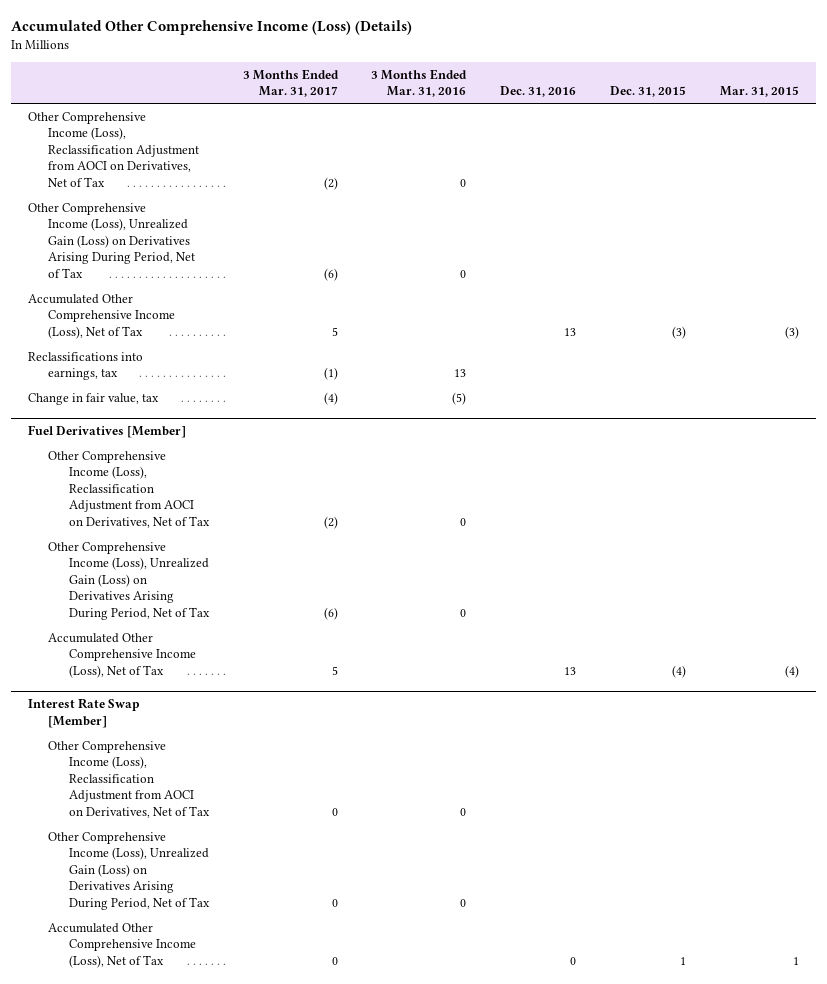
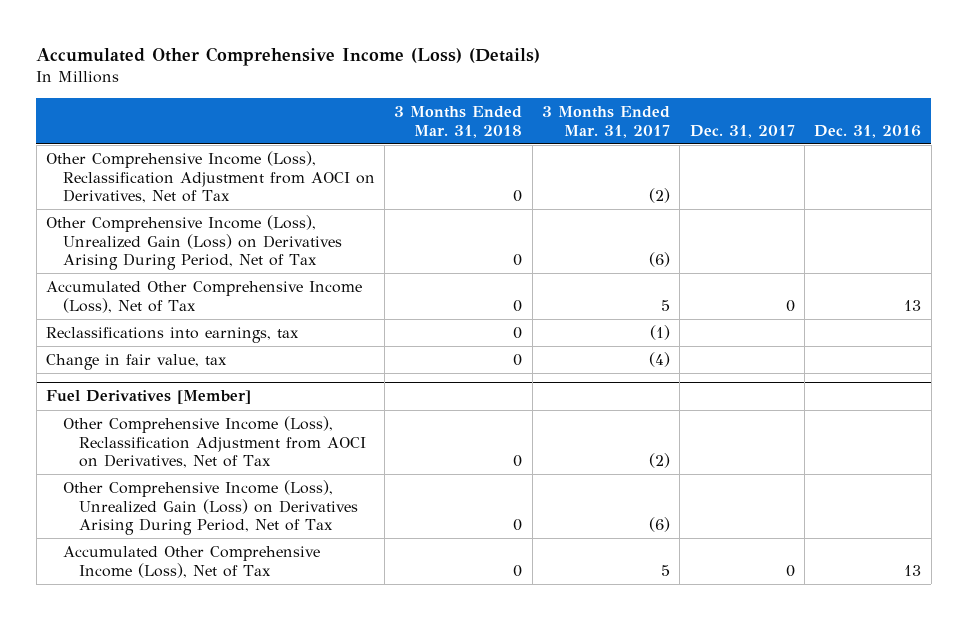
- | 3 Months Ended Mar. 31, 2017 | 3 Months Ended Mar. 31, 2016 | Dec. 31, 2016 | Dec. 31, 2015 | Mar. 31, 2015
+ | 3 Months Ended Mar. 31, 2018 | 3 Months Ended Mar. 31, 2017 | Dec. 31, 2017 | Dec. 31, 2016
- Interest Rate Swap [Member]
- Other Comprehensive Income (Loss), Reclassification Adjustment from AOCI on Derivatives, Net of Tax | 0 | 0 | | |
- Other Comprehensive Income (Loss), Unrealized Gain (Loss) on Derivatives Arising During Period, Net of Tax | 0 | 0 | | |
- Accumulated Other Comprehensive Income (Loss), Net of Tax | 0 | | 0 | 1 | 1

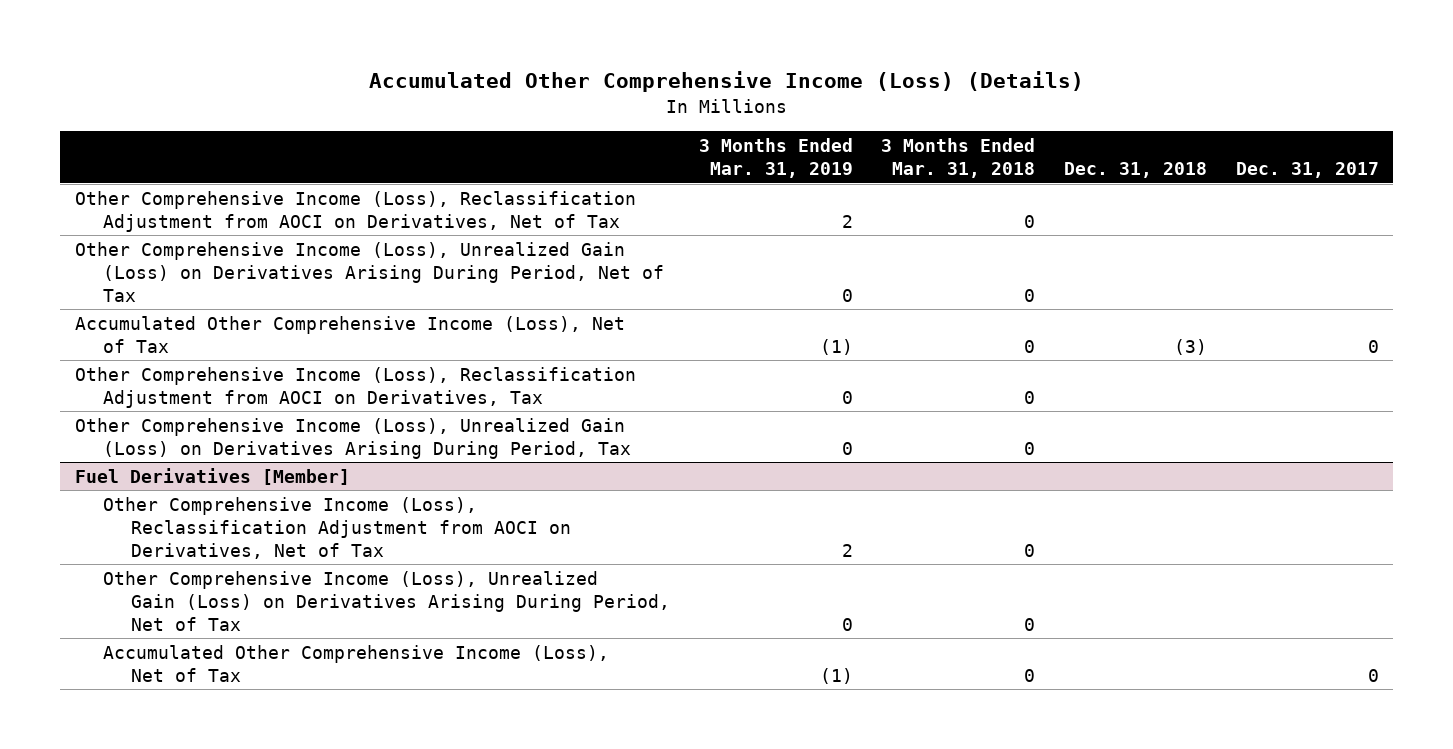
- | 3 Months Ended Mar. 31, 2018 | 3 Months Ended Mar. 31, 2017 | Dec. 31, 2017 | Dec. 31, 2016
+ | 3 Months Ended Mar. 31, 2019 | 3 Months Ended Mar. 31, 2018 | Dec. 31, 2018 | Dec. 31, 2017
- Reclassifications into earnings, tax | 0 | (1) | |
- Change in fair value, tax | 0 | (4) | |
+ Other Comprehensive Income (Loss), Reclassification Adjustment from AOCI on Derivatives, Tax | 0 | 0 | |
+ Other Comprehensive Income (Loss), Unrealized Gain (Loss) on Derivatives Arising During Period, Tax | 0 | 0 | |

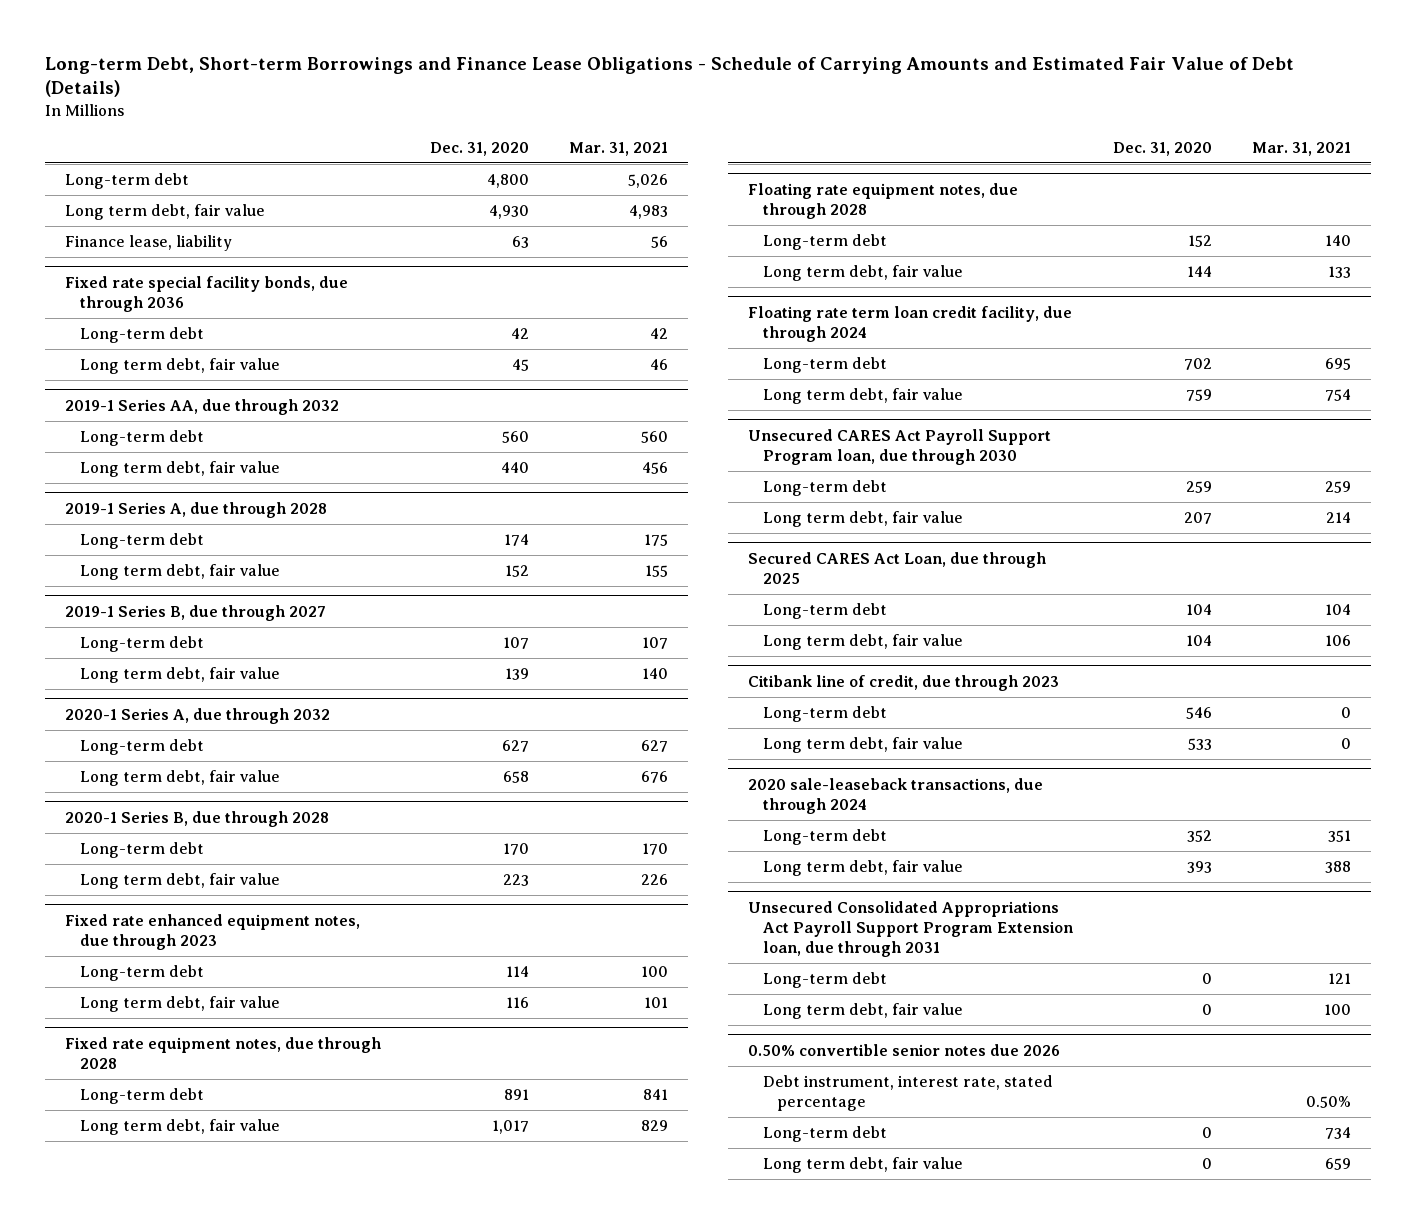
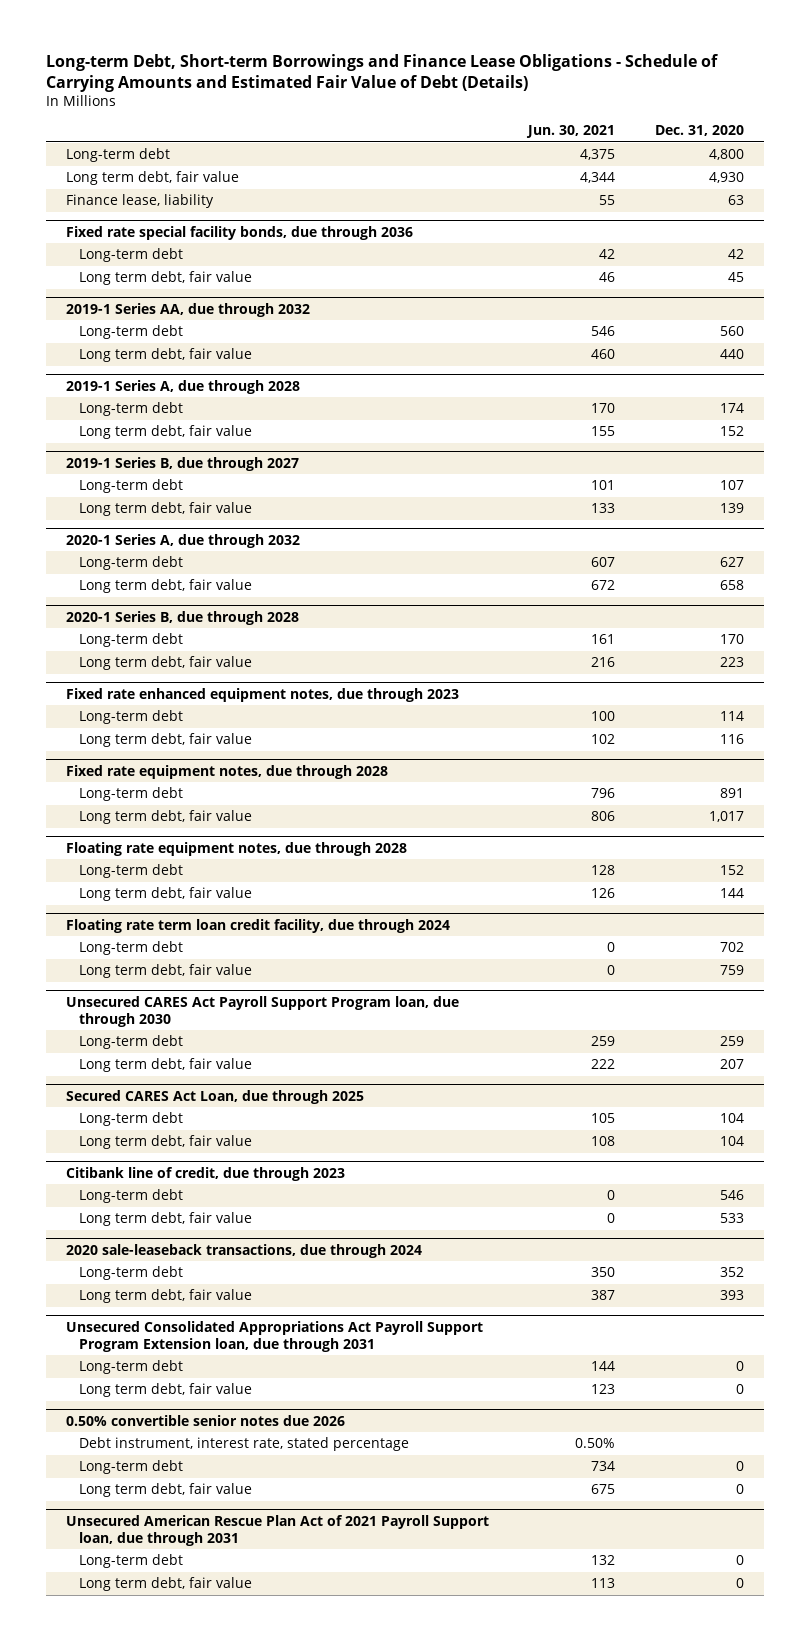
- | Dec. 31, 2020 | Mar. 31, 2021
+ | Jun. 30, 2021 | Dec. 31, 2020
+ Unsecured American Rescue Plan Act of 2021 Payroll Support loan, due through 2031
+ Long-term debt | 132 | 0
+ Long term debt, fair value | 113 | 0

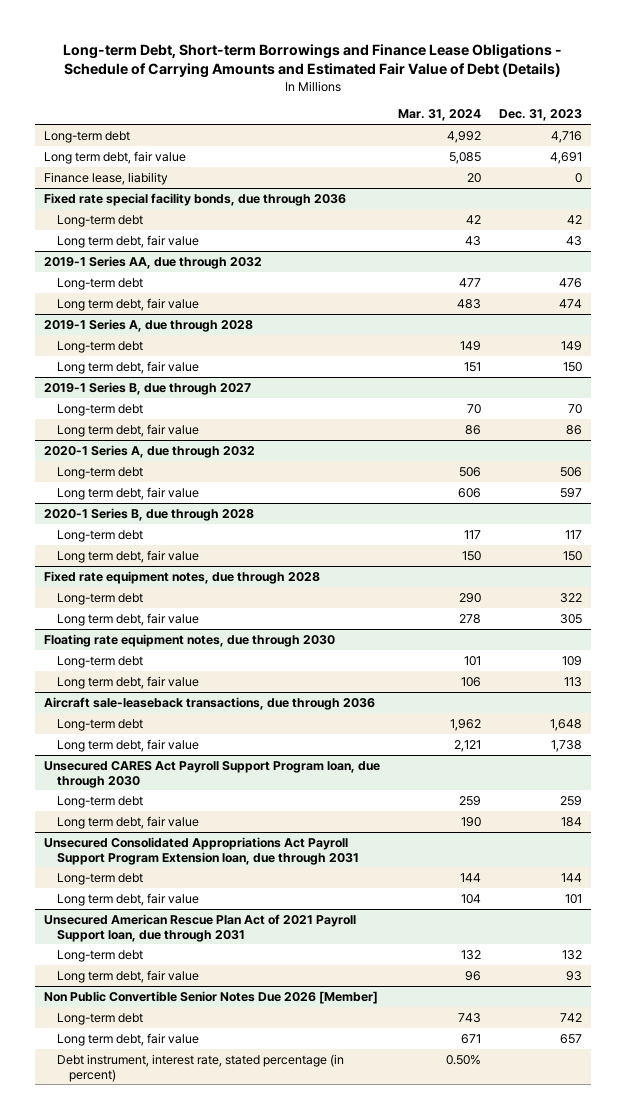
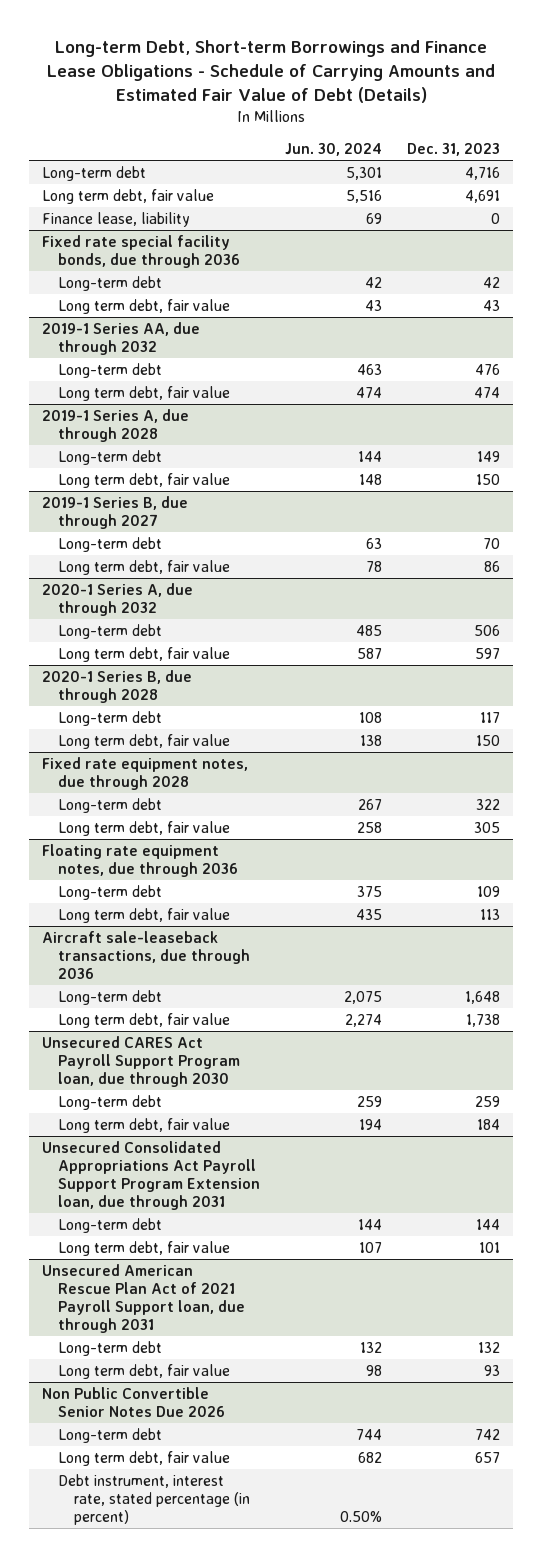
- | Mar. 31, 2024 | Dec. 31, 2023
+ | Jun. 30, 2024 | Dec. 31, 2023
- Floating rate equipment notes, due through 2030
+ Floating rate equipment notes, due through 2036
- Non Public Convertible Senior Notes Due 2026 [Member]
+ Non Public Convertible Senior Notes Due 2026

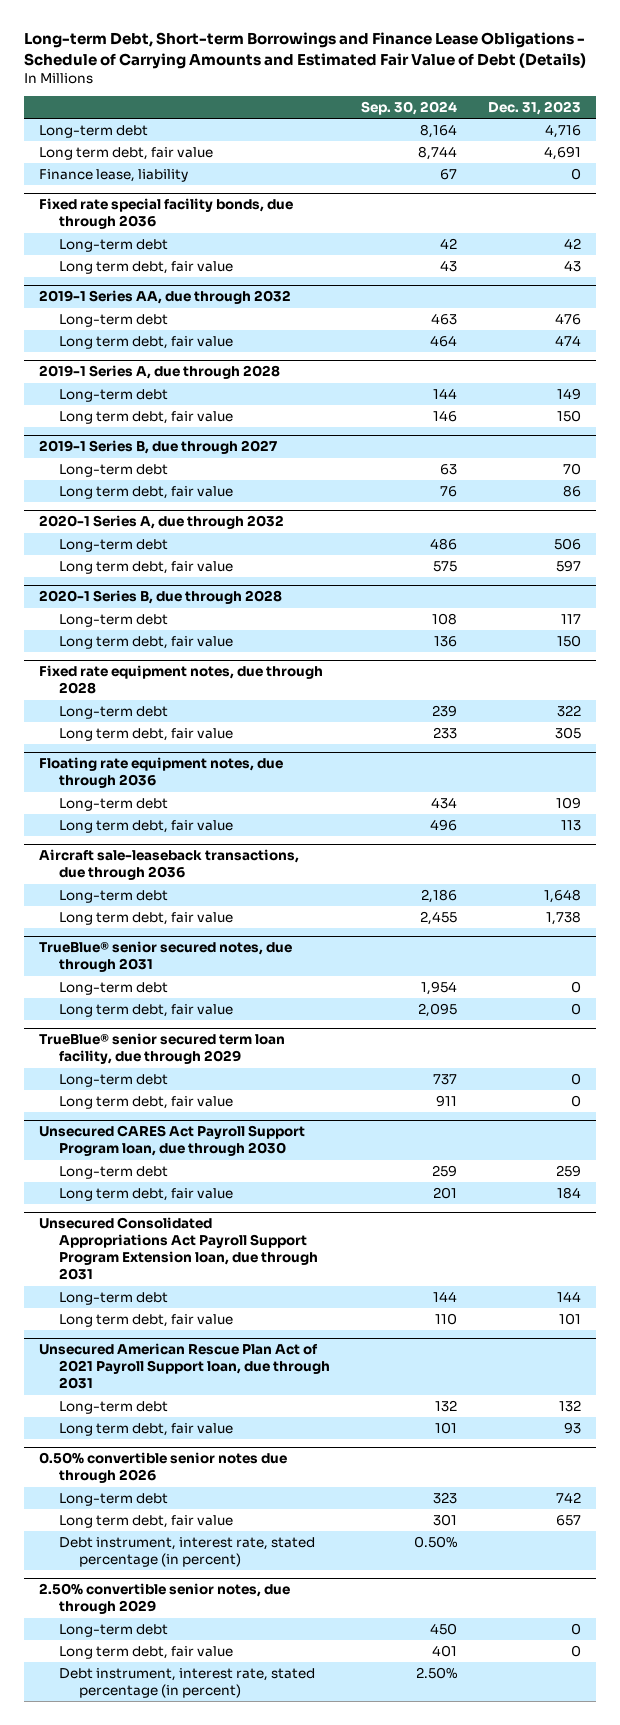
- | Jun. 30, 2024 | Dec. 31, 2023
+ | Sep. 30, 2024 | Dec. 31, 2023
+ TrueBlue® senior secured notes, due through 2031
+ Long-term debt | 1,954 | 0
+ Long term debt, fair value | 2,095 | 0
+ TrueBlue® senior secured term loan facility, due through 2029
+ Long-term debt | 737 | 0
+ Long term debt, fair value | 911 | 0
- Non Public Convertible Senior Notes Due 2026
+ 0.50% convertible senior notes due through 2026
+ 2.50% convertible senior notes, due through 2029
+ Long-term debt | 450 | 0
+ Long term debt, fair value | 401 | 0
+ Debt instrument, interest rate, stated percentage (in percent) | 2.50% |

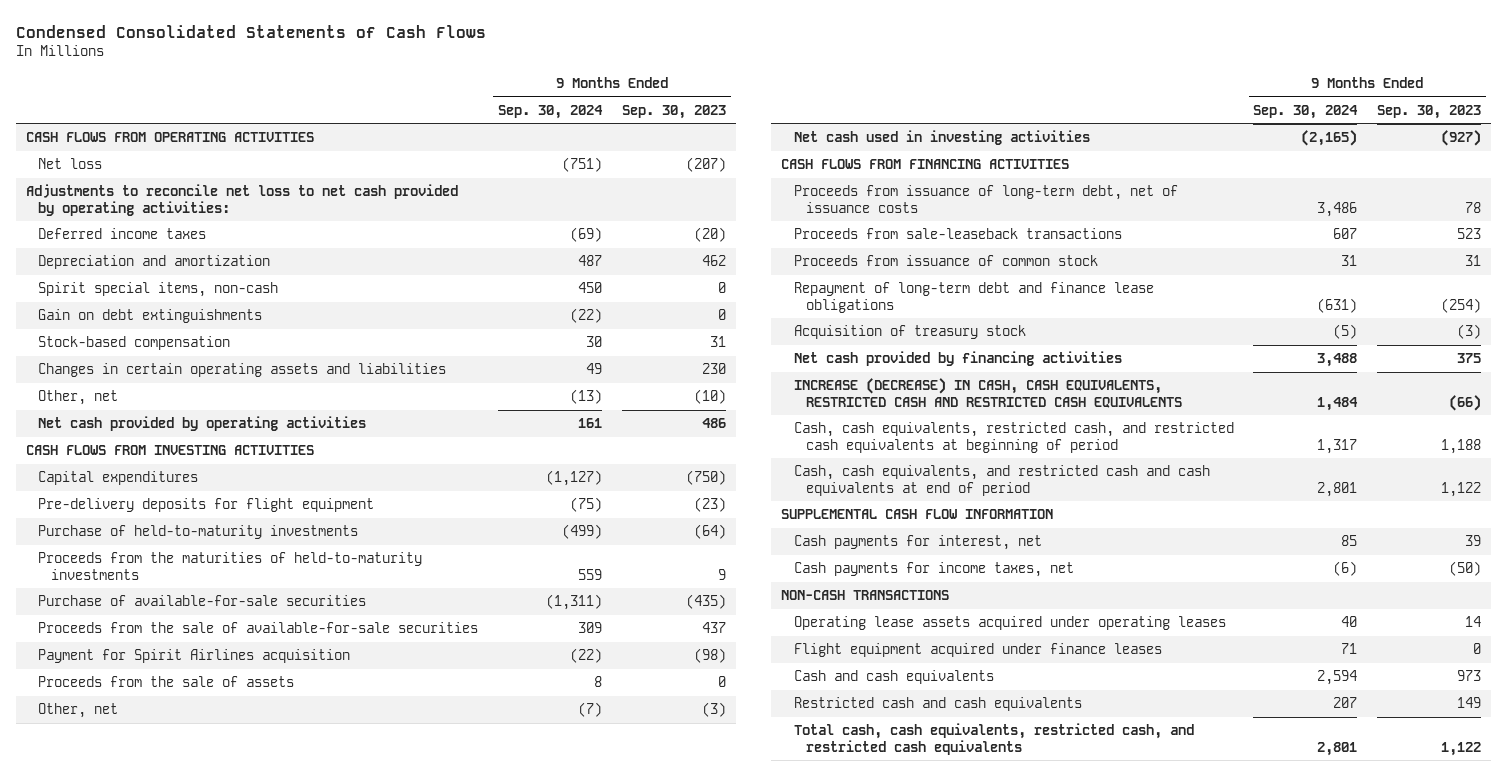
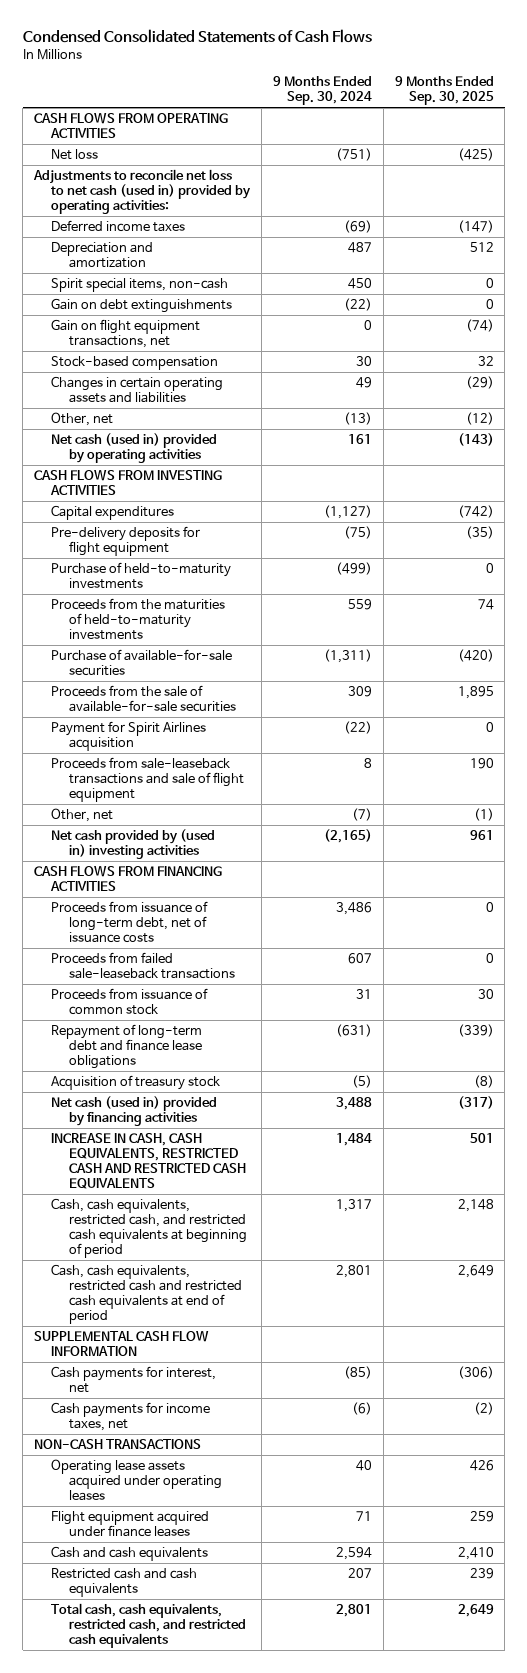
- | 9 Months Ended Sep. 30, 2024 | 9 Months Ended Sep. 30, 2023
+ | 9 Months Ended Sep. 30, 2024 | 9 Months Ended Sep. 30, 2025
- Adjustments to reconcile net loss to net cash provided by operating activities:
+ Adjustments to reconcile net loss to net cash (used in) provided by operating activities:
+ Gain on flight equipment transactions, net | 0 | (74)
- Net cash provided by operating activities | 161 | 486
+ Net cash (used in) provided by operating activities | 161 | (143)
- Proceeds from the sale of assets | 8 | 0
+ Proceeds from sale-leaseback transactions and sale of flight equipment | 8 | 190
- Net cash used in investing activities | (2,165) | (927)
+ Net cash provided by (used in) investing activities | (2,165) | 961
- Proceeds from sale-leaseback transactions | 607 | 523
+ Proceeds from failed sale-leaseback transactions | 607 | 0
- Net cash provided by financing activities | 3,488 | 375
- INCREASE (DECREASE) IN CASH, CASH EQUIVALENTS, RESTRICTED CASH AND RESTRICTED CASH EQUIVALENTS | 1,484 | (66)
+ Net cash (used in) provided by financing activities | 3,488 | (317)
+ INCREASE IN CASH, CASH EQUIVALENTS, RESTRICTED CASH AND RESTRICTED CASH EQUIVALENTS | 1,484 | 501
- Cash, cash equivalents, and restricted cash and cash equivalents at end of period | 2,801 | 1,122
+ Cash, cash equivalents, restricted cash and restricted cash equivalents at end of period | 2,801 | 2,649
- Cash payments for interest, net | 85 | 39
+ Cash payments for interest, net | (85) | (306)

